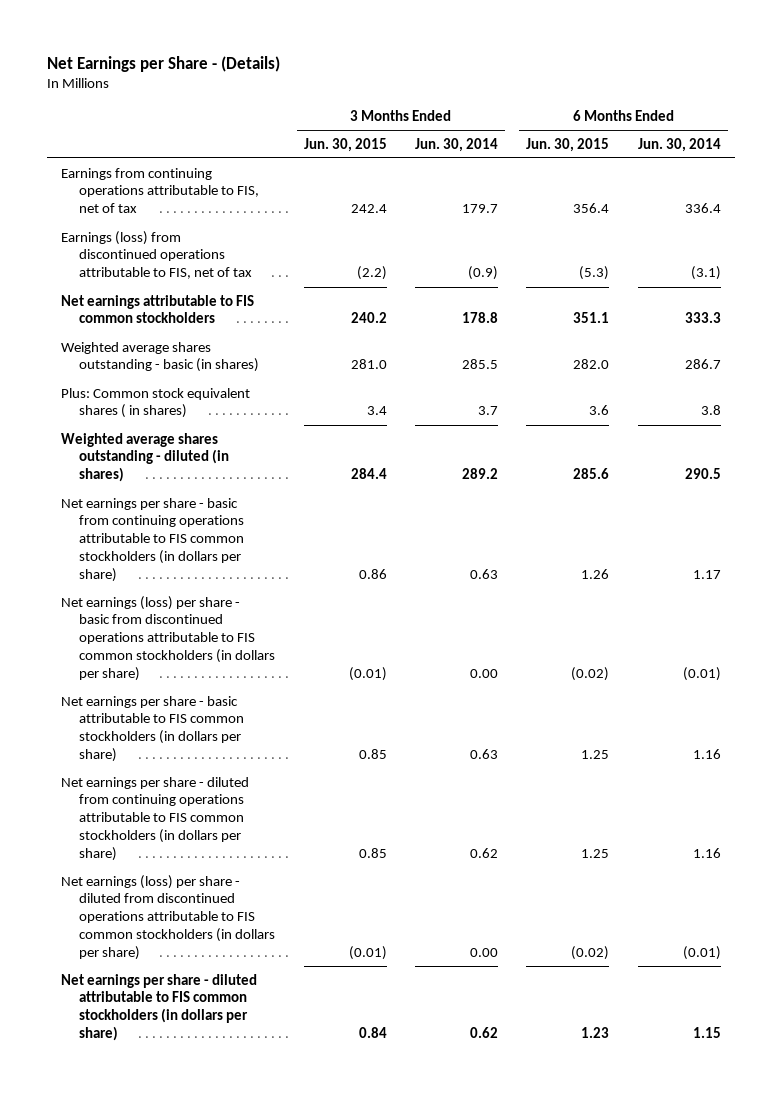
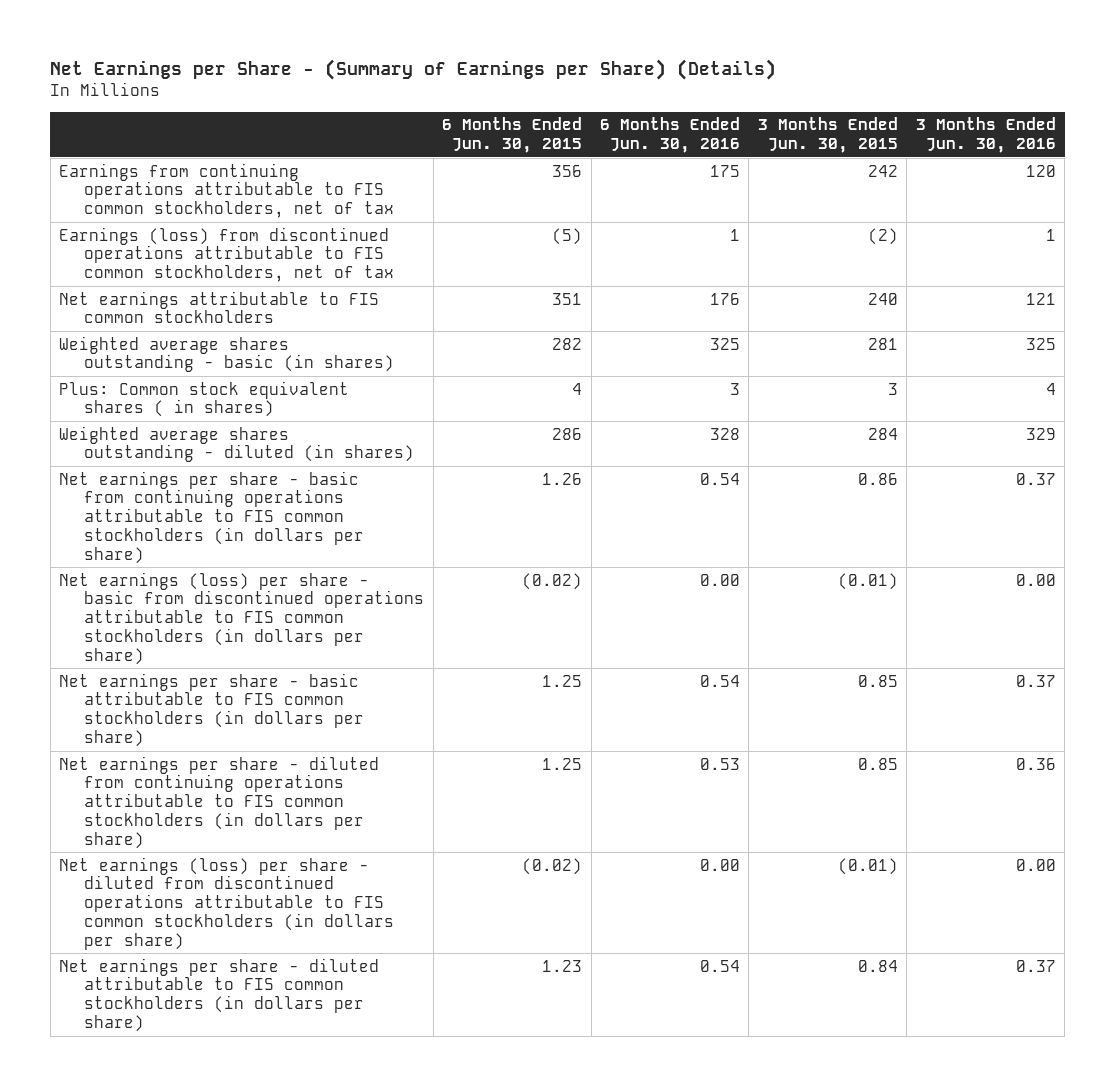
- Net Earnings per Share - (Details)
+ Net Earnings per Share - (Summary of Earnings per Share) (Details)
- | 3 Months Ended Jun. 30, 2015 | 3 Months Ended Jun. 30, 2014 | 6 Months Ended Jun. 30, 2015 | 6 Months Ended Jun. 30, 2014
+ | 6 Months Ended Jun. 30, 2015 | 6 Months Ended Jun. 30, 2016 | 3 Months Ended Jun. 30, 2015 | 3 Months Ended Jun. 30, 2016
- Earnings from continuing operations attributable to FIS, net of tax | 242.4 | 179.7 | 356.4 | 336.4
- Earnings (loss) from discontinued operations attributable to FIS, net of tax | (2.2) | (0.9) | (5.3) | (3.1)
- Net earnings attributable to FIS common stockholders | 240.2 | 178.8 | 351.1 | 333.3
- Weighted average shares outstanding - basic (in shares) | 281.0 | 285.5 | 282.0 | 286.7
- Plus: Common stock equivalent shares ( in shares) | 3.4 | 3.7 | 3.6 | 3.8
- Weighted average shares outstanding - diluted (in shares) | 284.4 | 289.2 | 285.6 | 290.5
+ Earnings from continuing operations attributable to FIS common stockholders, net of tax | 356 | 175 | 242 | 120
+ Earnings (loss) from discontinued operations attributable to FIS common stockholders, net of tax | (5) | 1 | (2) | 1
+ Net earnings attributable to FIS common stockholders | 351 | 176 | 240 | 121
+ Weighted average shares outstanding - basic (in shares) | 282 | 325 | 281 | 325
+ Plus: Common stock equivalent shares ( in shares) | 4 | 3 | 3 | 4
+ Weighted average shares outstanding - diluted (in shares) | 286 | 328 | 284 | 329

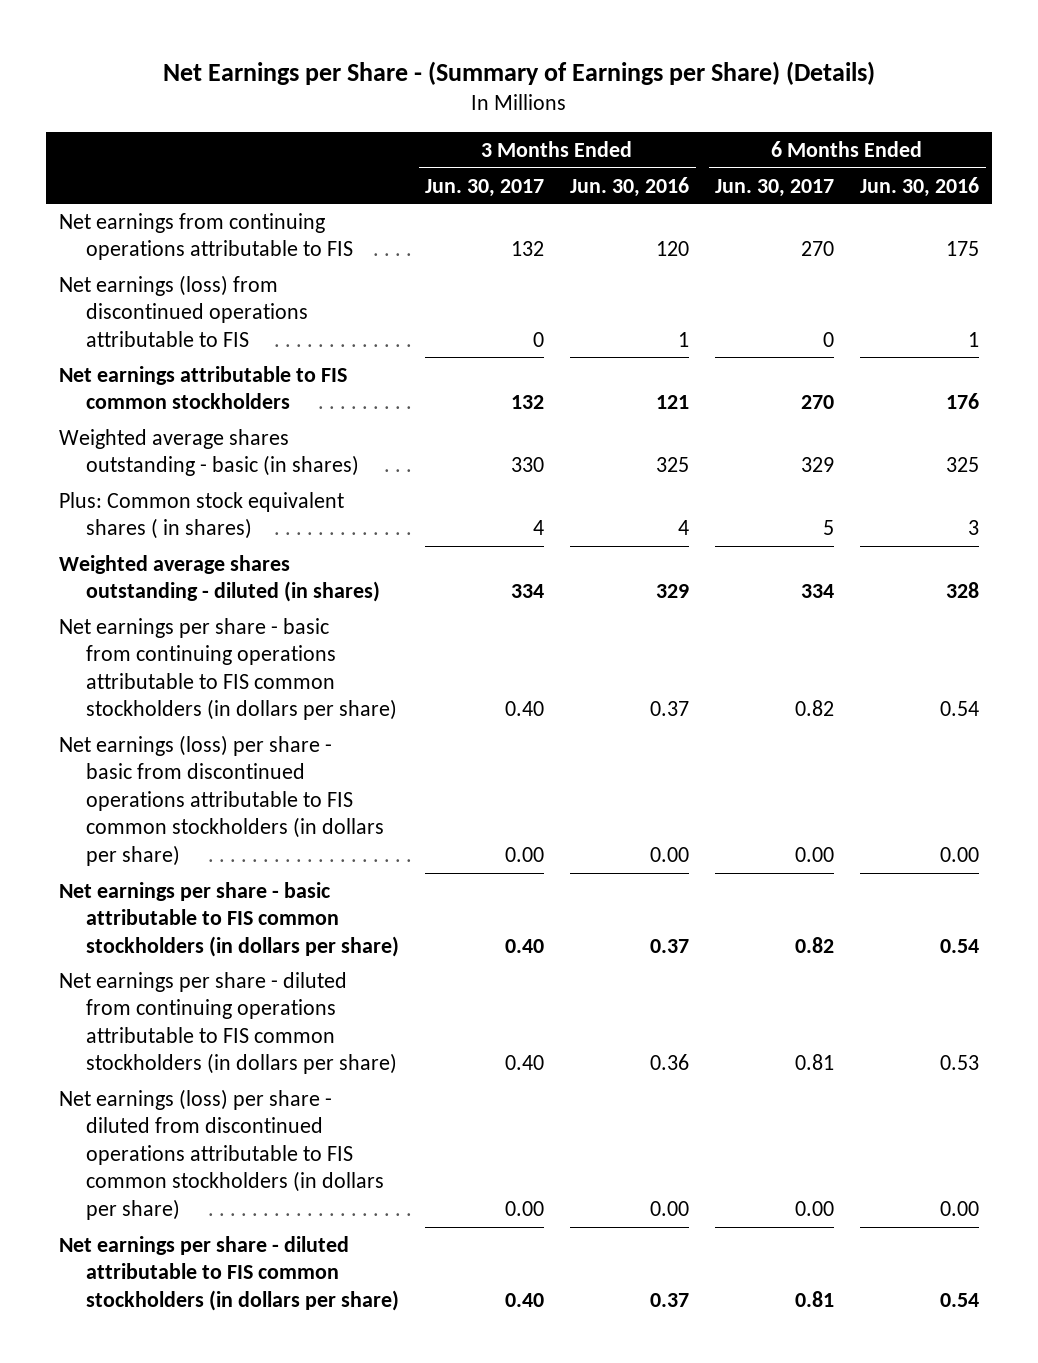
- | 6 Months Ended Jun. 30, 2015 | 6 Months Ended Jun. 30, 2016 | 3 Months Ended Jun. 30, 2015 | 3 Months Ended Jun. 30, 2016
+ | 3 Months Ended Jun. 30, 2017 | 3 Months Ended Jun. 30, 2016 | 6 Months Ended Jun. 30, 2017 | 6 Months Ended Jun. 30, 2016
- Earnings from continuing operations attributable to FIS common stockholders, net of tax | 356 | 175 | 242 | 120
- Earnings (loss) from discontinued operations attributable to FIS common stockholders, net of tax | (5) | 1 | (2) | 1
+ Net earnings from continuing operations attributable to FIS | 132 | 120 | 270 | 175
+ Net earnings (loss) from discontinued operations attributable to FIS | 0 | 1 | 0 | 1

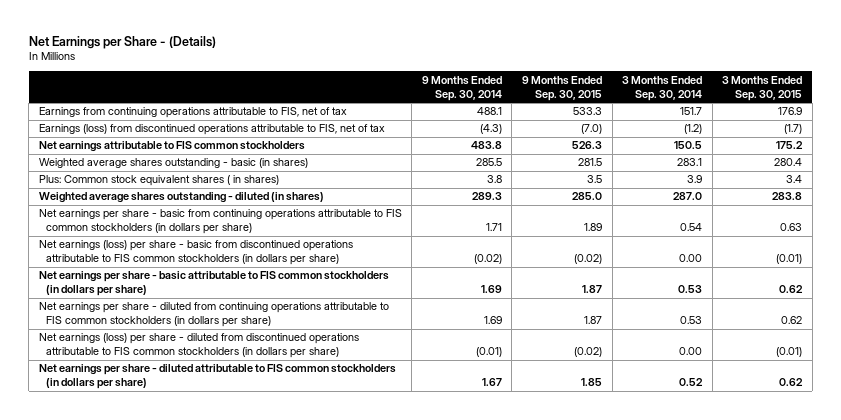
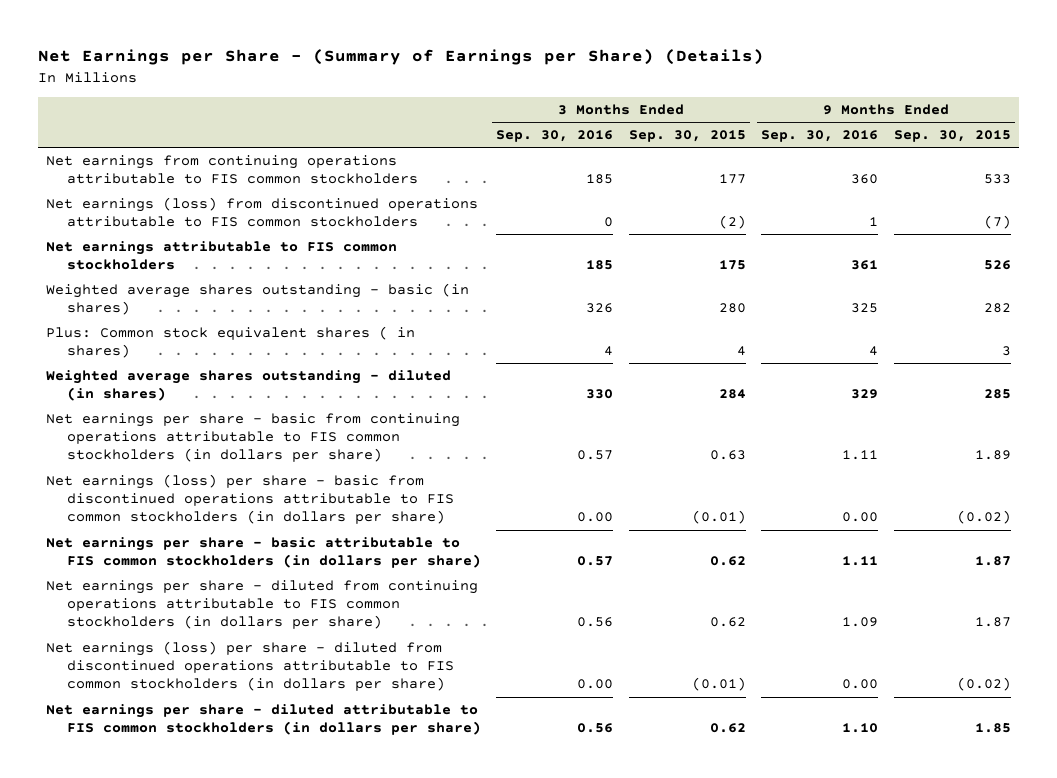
- Net Earnings per Share - (Details)
+ Net Earnings per Share - (Summary of Earnings per Share) (Details)
- | 9 Months Ended Sep. 30, 2014 | 9 Months Ended Sep. 30, 2015 | 3 Months Ended Sep. 30, 2014 | 3 Months Ended Sep. 30, 2015
+ | 3 Months Ended Sep. 30, 2016 | 3 Months Ended Sep. 30, 2015 | 9 Months Ended Sep. 30, 2016 | 9 Months Ended Sep. 30, 2015
- Earnings from continuing operations attributable to FIS, net of tax | 488.1 | 533.3 | 151.7 | 176.9
- Earnings (loss) from discontinued operations attributable to FIS, net of tax | (4.3) | (7.0) | (1.2) | (1.7)
- Net earnings attributable to FIS common stockholders | 483.8 | 526.3 | 150.5 | 175.2
- Weighted average shares outstanding - basic (in shares) | 285.5 | 281.5 | 283.1 | 280.4
- Plus: Common stock equivalent shares ( in shares) | 3.8 | 3.5 | 3.9 | 3.4
- Weighted average shares outstanding - diluted (in shares) | 289.3 | 285.0 | 287.0 | 283.8
+ Net earnings from continuing operations attributable to FIS common stockholders | 185 | 177 | 360 | 533
+ Net earnings (loss) from discontinued operations attributable to FIS common stockholders | 0 | (2) | 1 | (7)
+ Net earnings attributable to FIS common stockholders | 185 | 175 | 361 | 526
+ Weighted average shares outstanding - basic (in shares) | 326 | 280 | 325 | 282
+ Plus: Common stock equivalent shares ( in shares) | 4 | 4 | 4 | 3
+ Weighted average shares outstanding - diluted (in shares) | 330 | 284 | 329 | 285

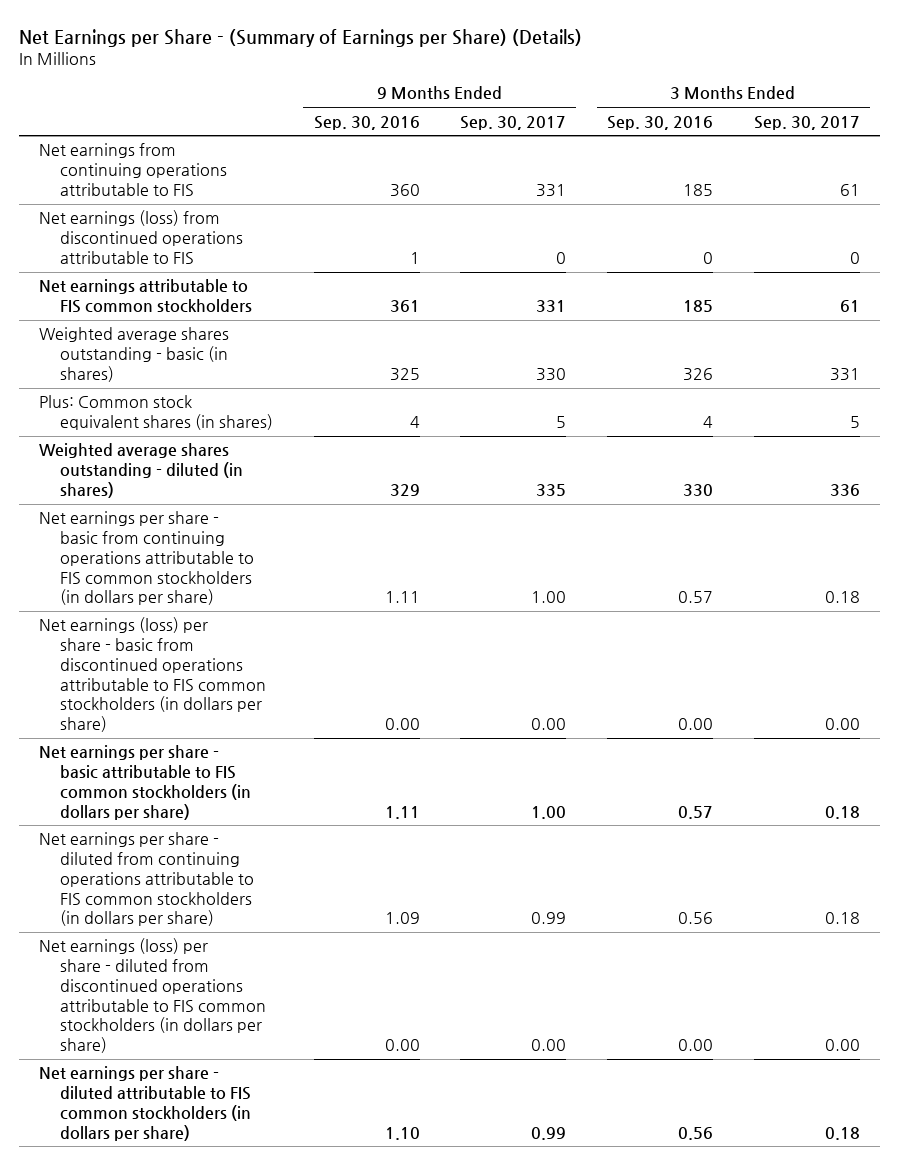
- | 3 Months Ended Sep. 30, 2016 | 3 Months Ended Sep. 30, 2015 | 9 Months Ended Sep. 30, 2016 | 9 Months Ended Sep. 30, 2015
+ | 9 Months Ended Sep. 30, 2016 | 9 Months Ended Sep. 30, 2017 | 3 Months Ended Sep. 30, 2016 | 3 Months Ended Sep. 30, 2017
- Net earnings from continuing operations attributable to FIS common stockholders | 185 | 177 | 360 | 533
- Net earnings (loss) from discontinued operations attributable to FIS common stockholders | 0 | (2) | 1 | (7)
+ Net earnings from continuing operations attributable to FIS | 360 | 331 | 185 | 61
+ Net earnings (loss) from discontinued operations attributable to FIS | 1 | 0 | 0 | 0
- Plus: Common stock equivalent shares ( in shares) | 4 | 4 | 4 | 3
+ Plus: Common stock equivalent shares (in shares) | 4 | 5 | 4 | 5

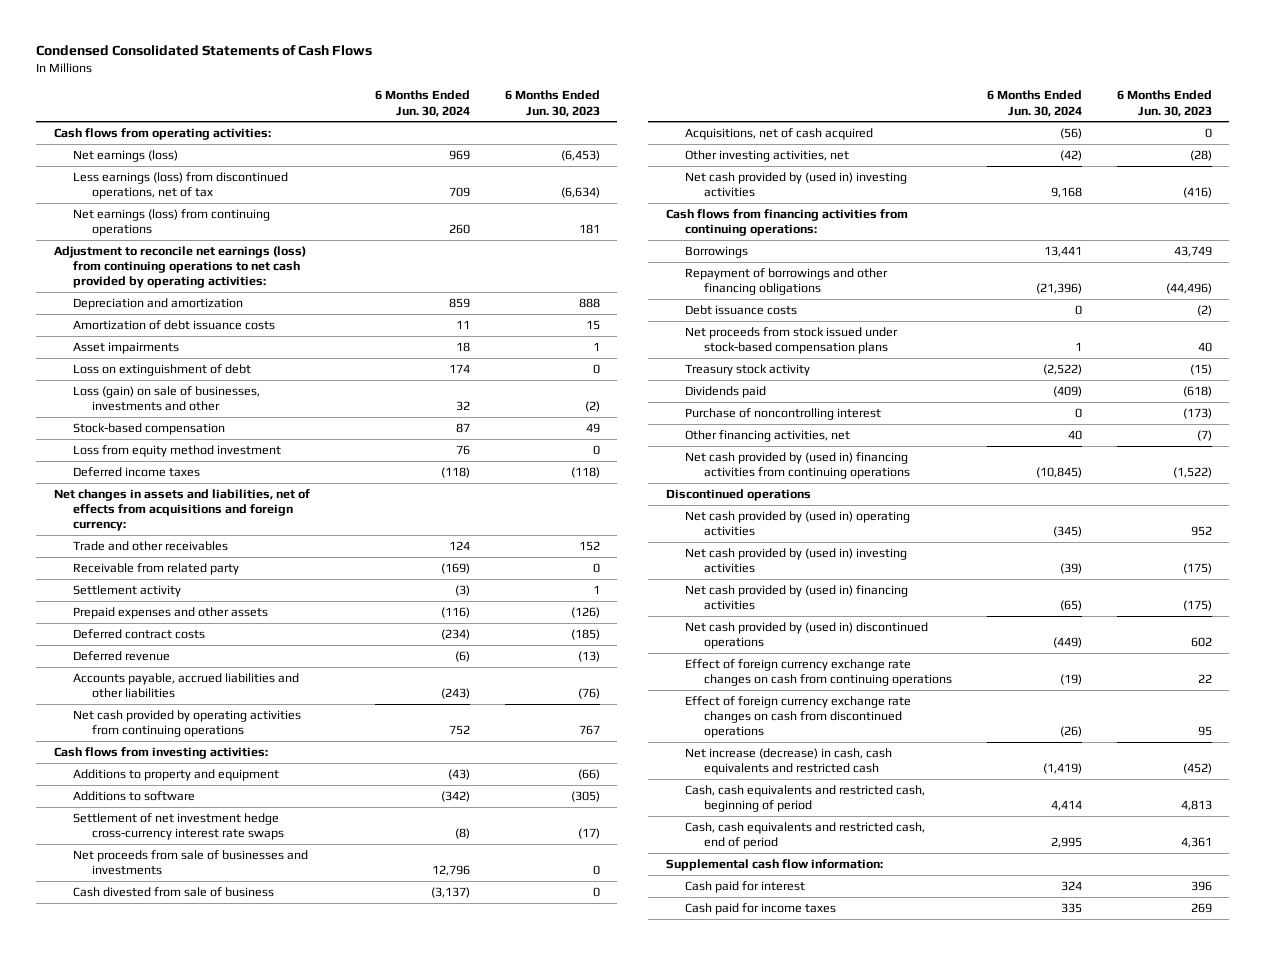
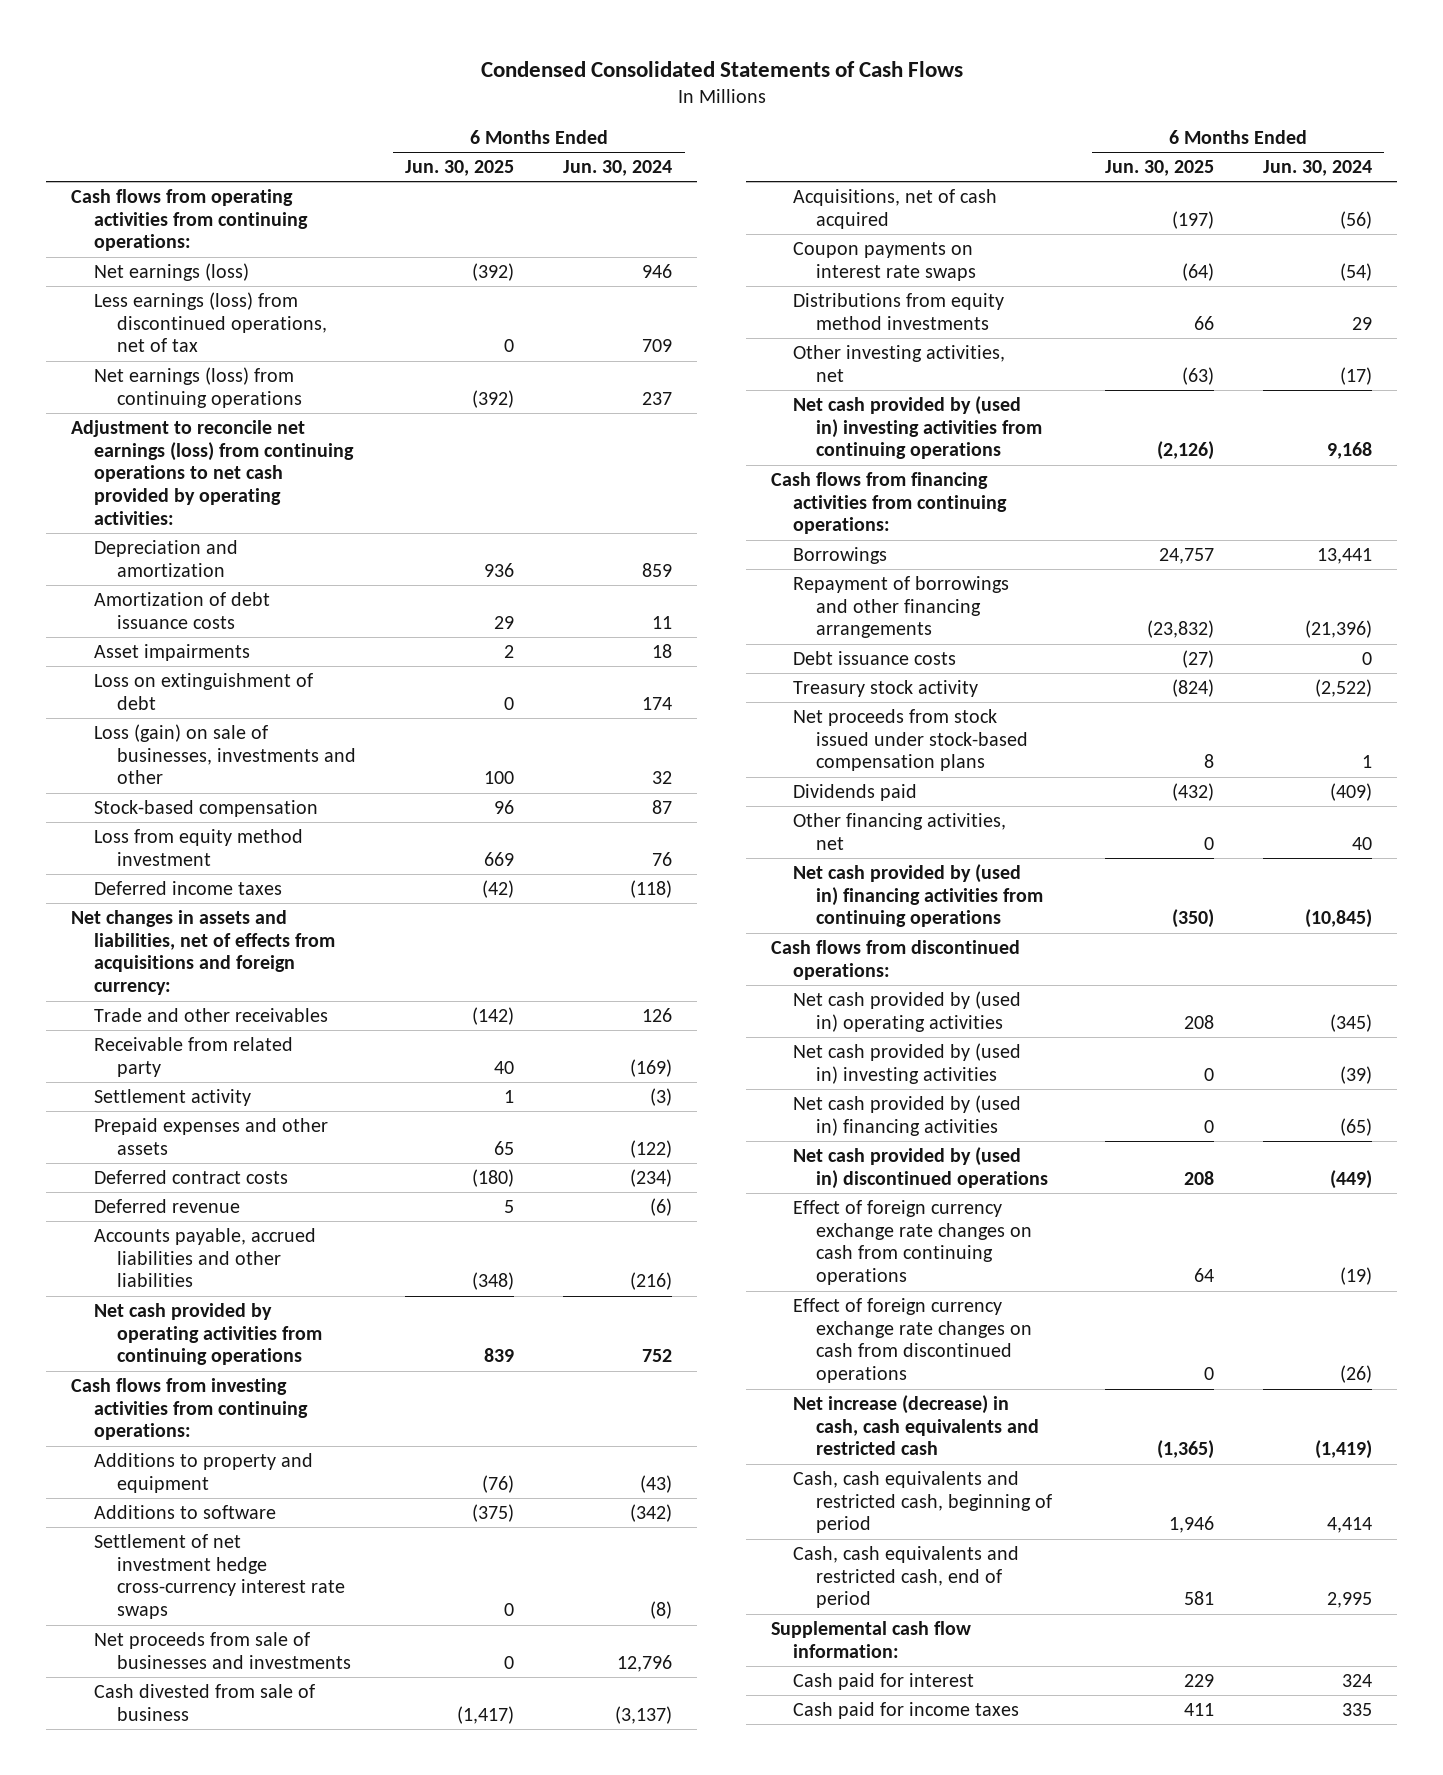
- | 6 Months Ended Jun. 30, 2024 | 6 Months Ended Jun. 30, 2023
+ | 6 Months Ended Jun. 30, 2025 | 6 Months Ended Jun. 30, 2024
- Cash flows from operating activities:
- Net earnings (loss) | 969 | (6,453)
+ Cash flows from operating activities from continuing operations:
+ Net earnings (loss) | (392) | 946
- Net earnings (loss) from continuing operations | 260 | 181
+ Net earnings (loss) from continuing operations | (392) | 237
- Trade and other receivables | 124 | 152
+ Trade and other receivables | (142) | 126
- Prepaid expenses and other assets | (116) | (126)
+ Prepaid expenses and other assets | 65 | (122)
- Accounts payable, accrued liabilities and other liabilities | (243) | (76)
+ Accounts payable, accrued liabilities and other liabilities | (348) | (216)
- Cash flows from investing activities:
+ Cash flows from investing activities from continuing operations:
- Other investing activities, net | (42) | (28)
- Net cash provided by (used in) investing activities | 9,168 | (416)
+ Coupon payments on interest rate swaps | (64) | (54)
+ Distributions from equity method investments | 66 | 29
+ Other investing activities, net | (63) | (17)
+ Net cash provided by (used in) investing activities from continuing operations | (2,126) | 9,168
- Repayment of borrowings and other financing obligations | (21,396) | (44,496)
+ Repayment of borrowings and other financing arrangements | (23,832) | (21,396)
moved down: Net proceeds from stock issued under stock-based compensation plans | 8 | 1
- Purchase of noncontrolling interest | 0 | (173)
- Discontinued operations
+ Cash flows from discontinued operations:

